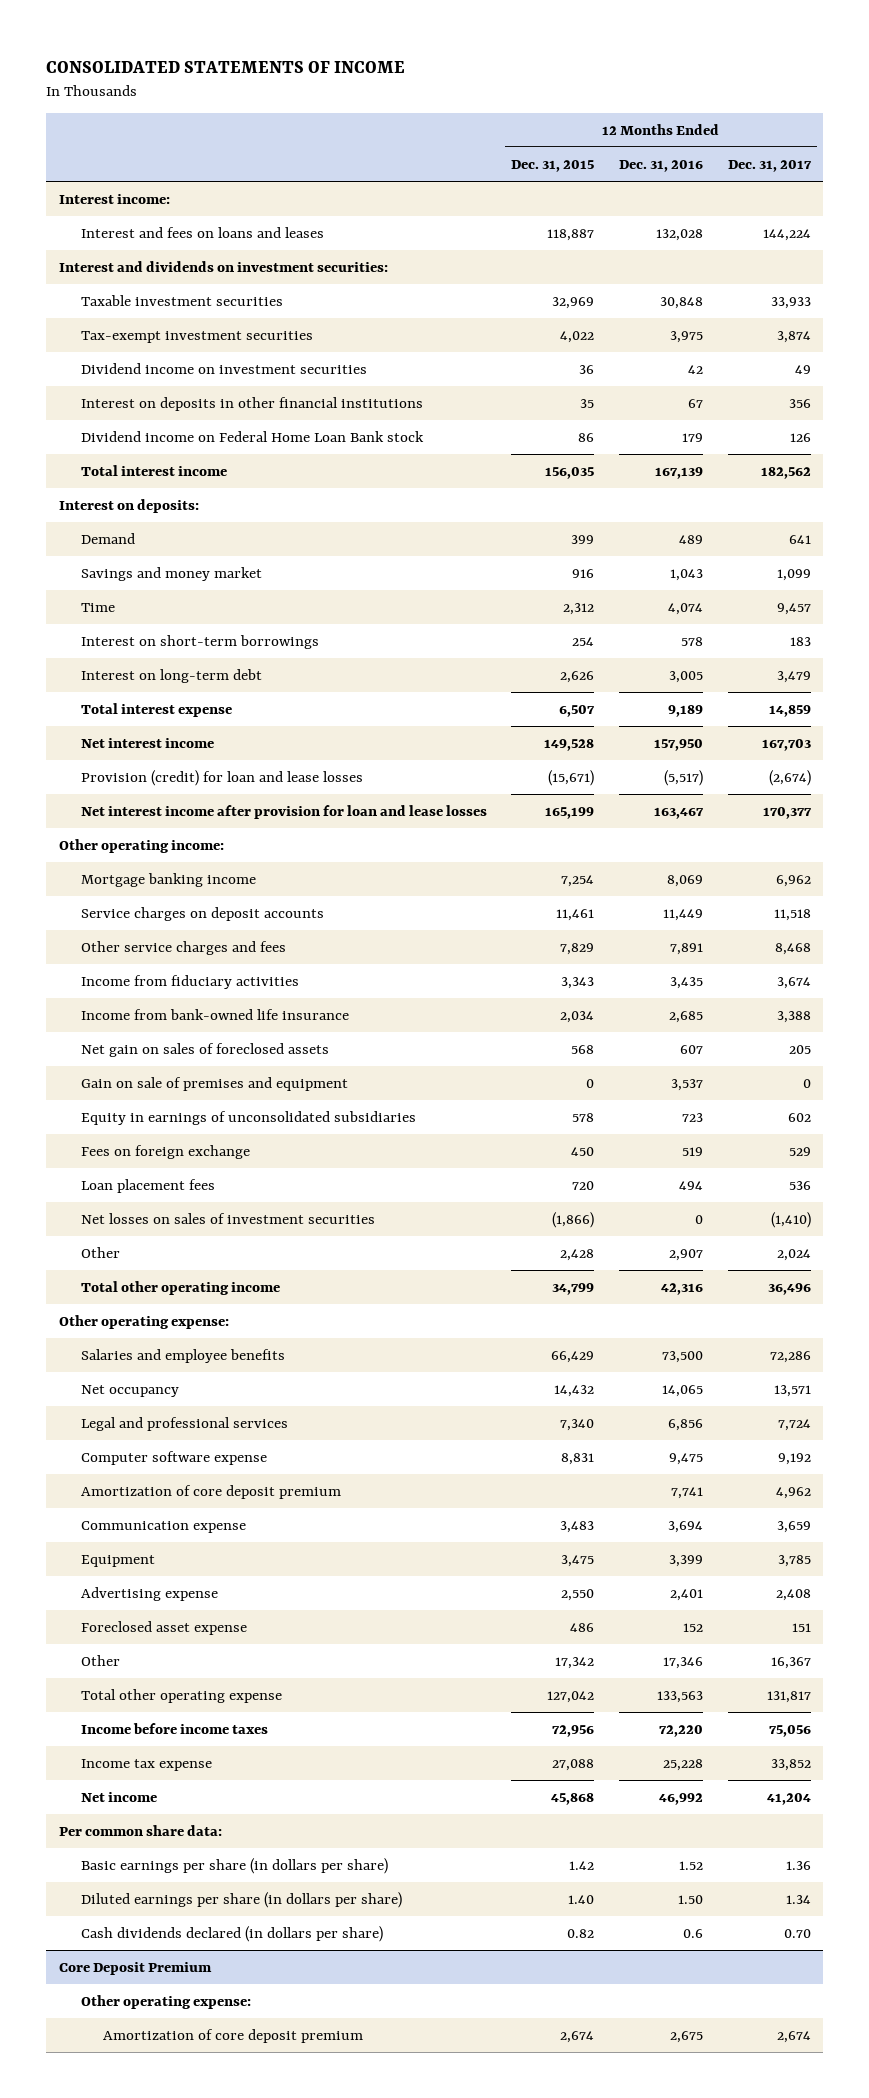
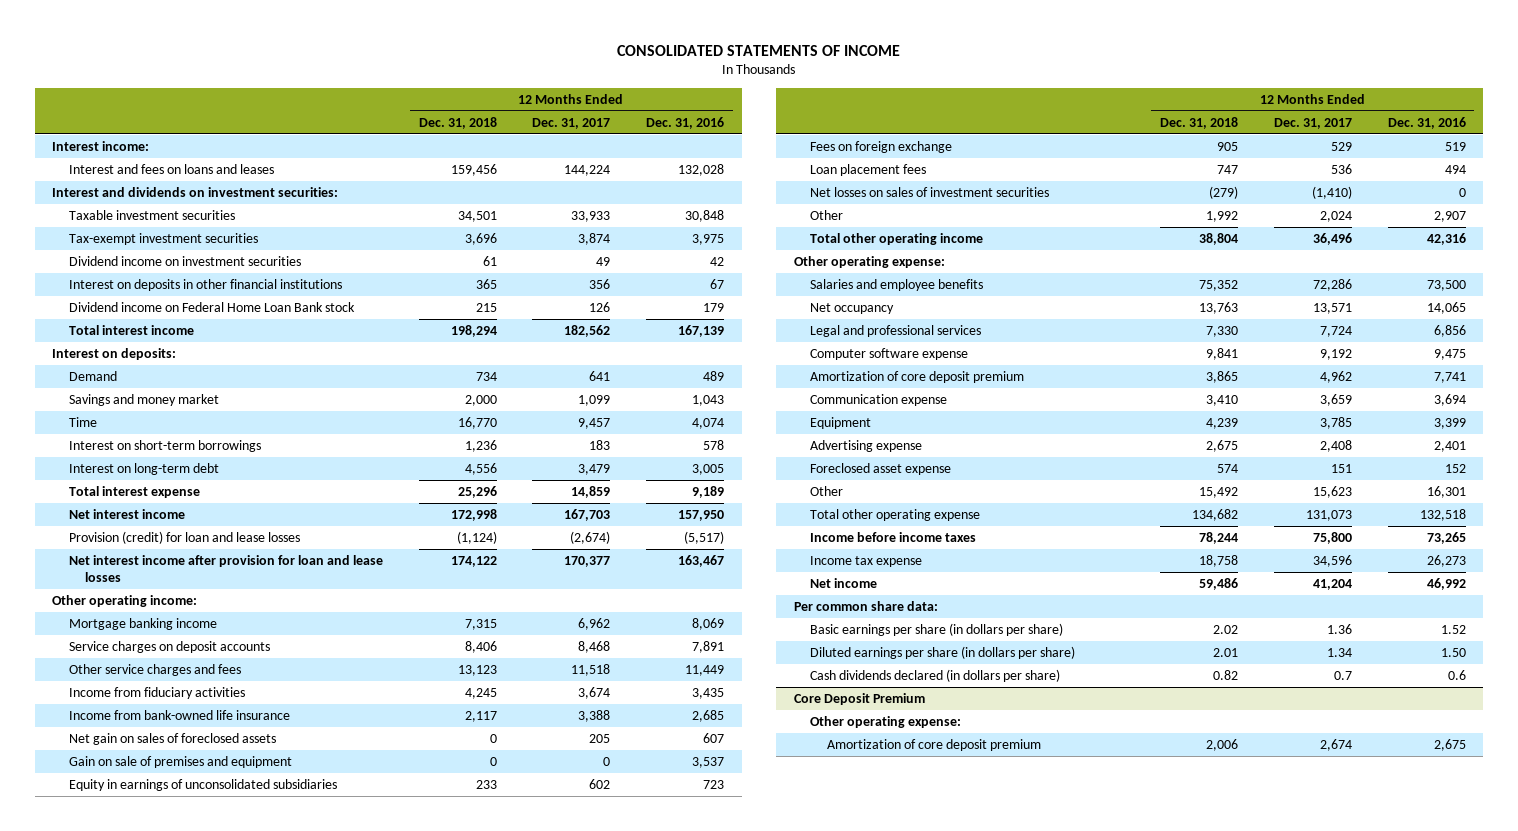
- | 12 Months Ended Dec. 31, 2015 | 12 Months Ended Dec. 31, 2016 | 12 Months Ended Dec. 31, 2017
+ | 12 Months Ended Dec. 31, 2018 | 12 Months Ended Dec. 31, 2017 | 12 Months Ended Dec. 31, 2016
- Service charges on deposit accounts | 11,461 | 11,449 | 11,518
- Other service charges and fees | 7,829 | 7,891 | 8,468
+ Service charges on deposit accounts | 8,406 | 8,468 | 7,891
+ Other service charges and fees | 13,123 | 11,518 | 11,449
- Other | 17,342 | 17,346 | 16,367
- Total other operating expense | 127,042 | 133,563 | 131,817
- Income before income taxes | 72,956 | 72,220 | 75,056
- Income tax expense | 27,088 | 25,228 | 33,852
+ Other | 15,492 | 15,623 | 16,301
+ Total other operating expense | 134,682 | 131,073 | 132,518
+ Income before income taxes | 78,244 | 75,800 | 73,265
+ Income tax expense | 18,758 | 34,596 | 26,273
- Cash dividends declared (in dollars per share) | 0.82 | 0.6 | 0.70
+ Cash dividends declared (in dollars per share) | 0.82 | 0.7 | 0.6

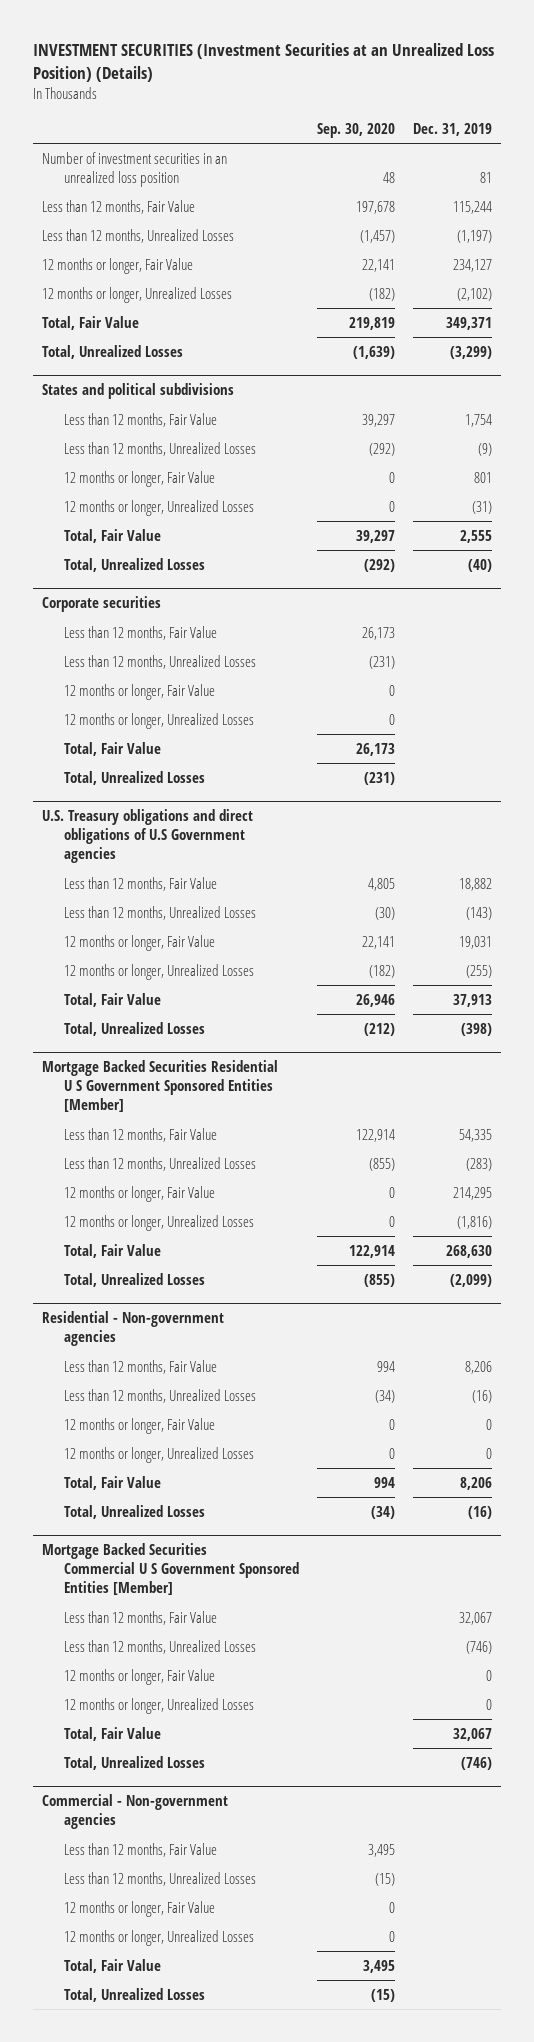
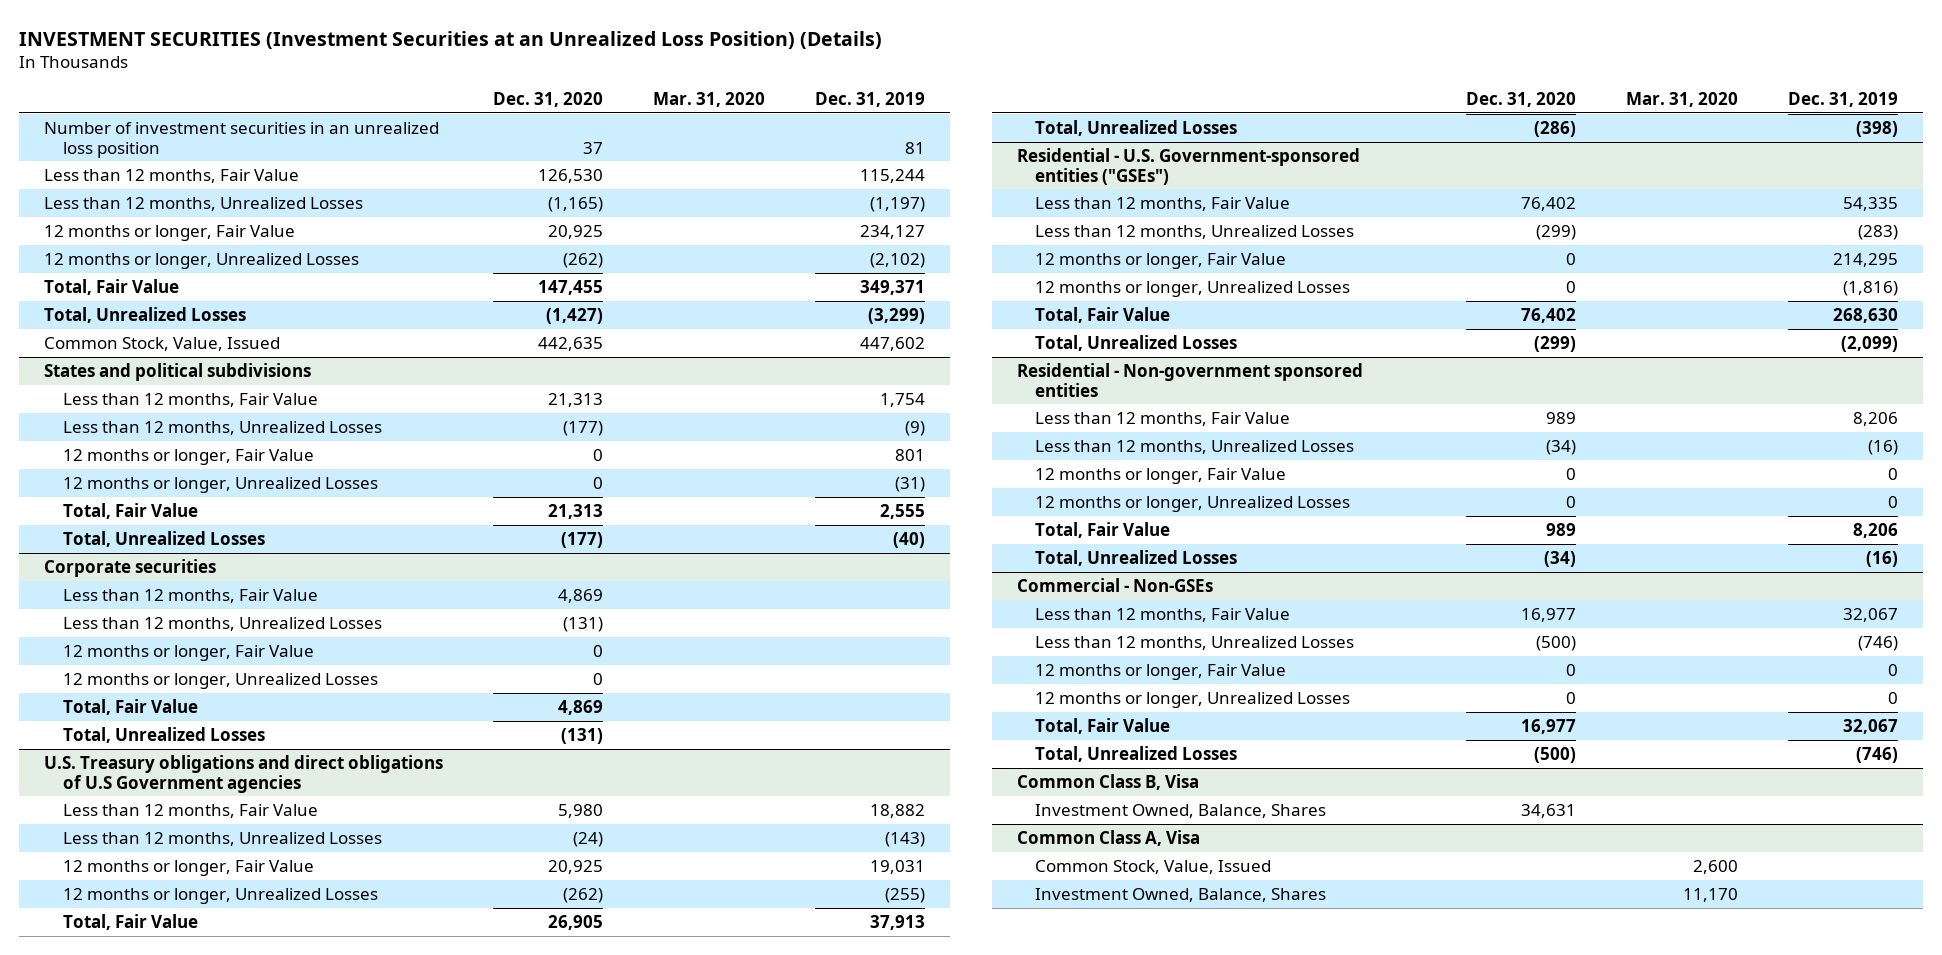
- | Sep. 30, 2020 | Dec. 31, 2019
+ | Dec. 31, 2020 | Mar. 31, 2020 | Dec. 31, 2019
+ Common Stock, Value, Issued | 442,635 | | 447,602
- Mortgage Backed Securities Residential U S Government Sponsored Entities [Member]
+ Residential - U.S. Government-sponsored entities ("GSEs")
- Residential - Non-government agencies
+ Residential - Non-government sponsored entities
- Mortgage Backed Securities Commercial U S Government Sponsored Entities [Member]
+ Commercial - Non-GSEs
- Commercial - Non-government agencies
- Less than 12 months, Fair Value | 3,495 |
- Less than 12 months, Unrealized Losses | (15) |
- 12 months or longer, Fair Value | 0 |
- 12 months or longer, Unrealized Losses | 0 |
- Total, Fair Value | 3,495 |
- Total, Unrealized Losses | (15) |
+ Common Class B, Visa
+ Investment Owned, Balance, Shares | 34,631 | |
+ Common Class A, Visa
+ Common Stock, Value, Issued | | 2,600 |
+ Investment Owned, Balance, Shares | | 11,170 |

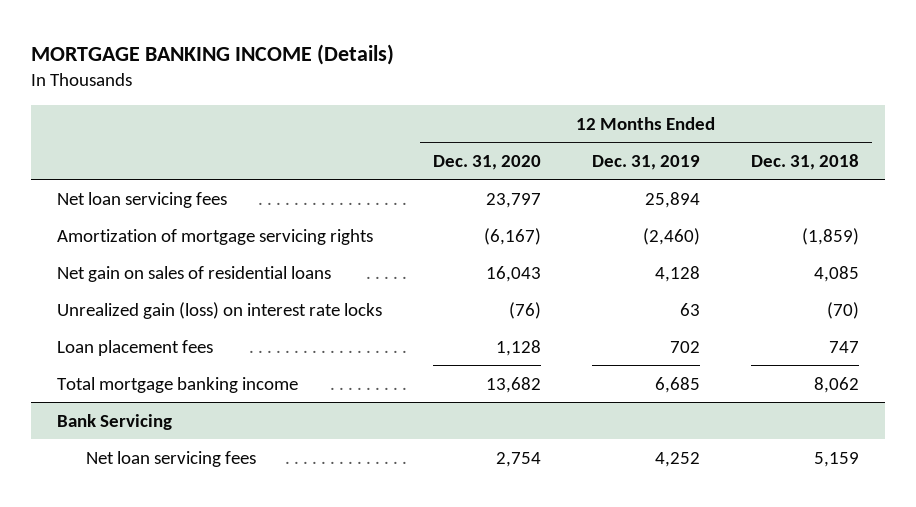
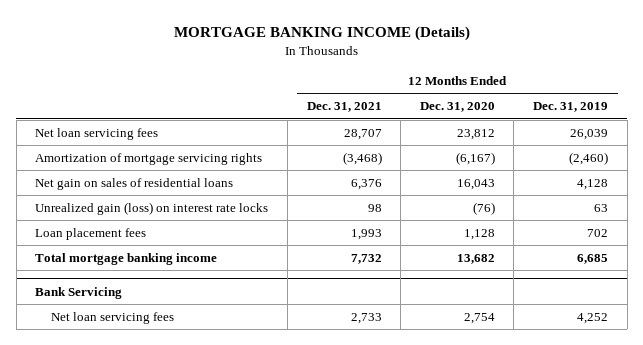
- | 12 Months Ended Dec. 31, 2020 | 12 Months Ended Dec. 31, 2019 | 12 Months Ended Dec. 31, 2018
+ | 12 Months Ended Dec. 31, 2021 | 12 Months Ended Dec. 31, 2020 | 12 Months Ended Dec. 31, 2019
- Net loan servicing fees | 23,797 | 25,894 |
+ Net loan servicing fees | 28,707 | 23,812 | 26,039

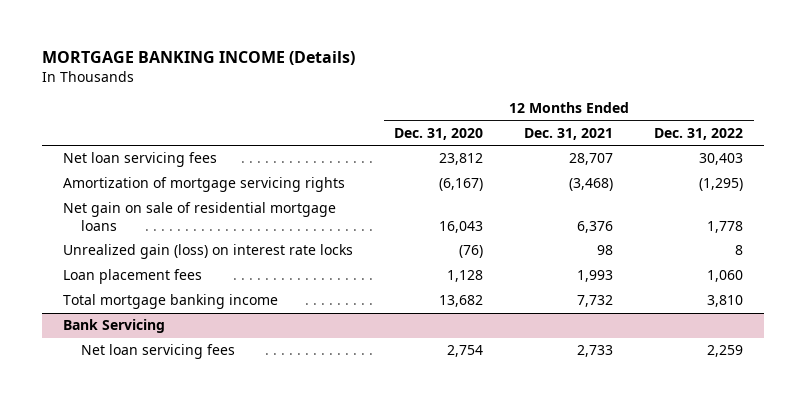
- | 12 Months Ended Dec. 31, 2021 | 12 Months Ended Dec. 31, 2020 | 12 Months Ended Dec. 31, 2019
+ | 12 Months Ended Dec. 31, 2020 | 12 Months Ended Dec. 31, 2021 | 12 Months Ended Dec. 31, 2022
- Net gain on sales of residential loans | 6,376 | 16,043 | 4,128
+ Net gain on sale of residential mortgage loans | 16,043 | 6,376 | 1,778

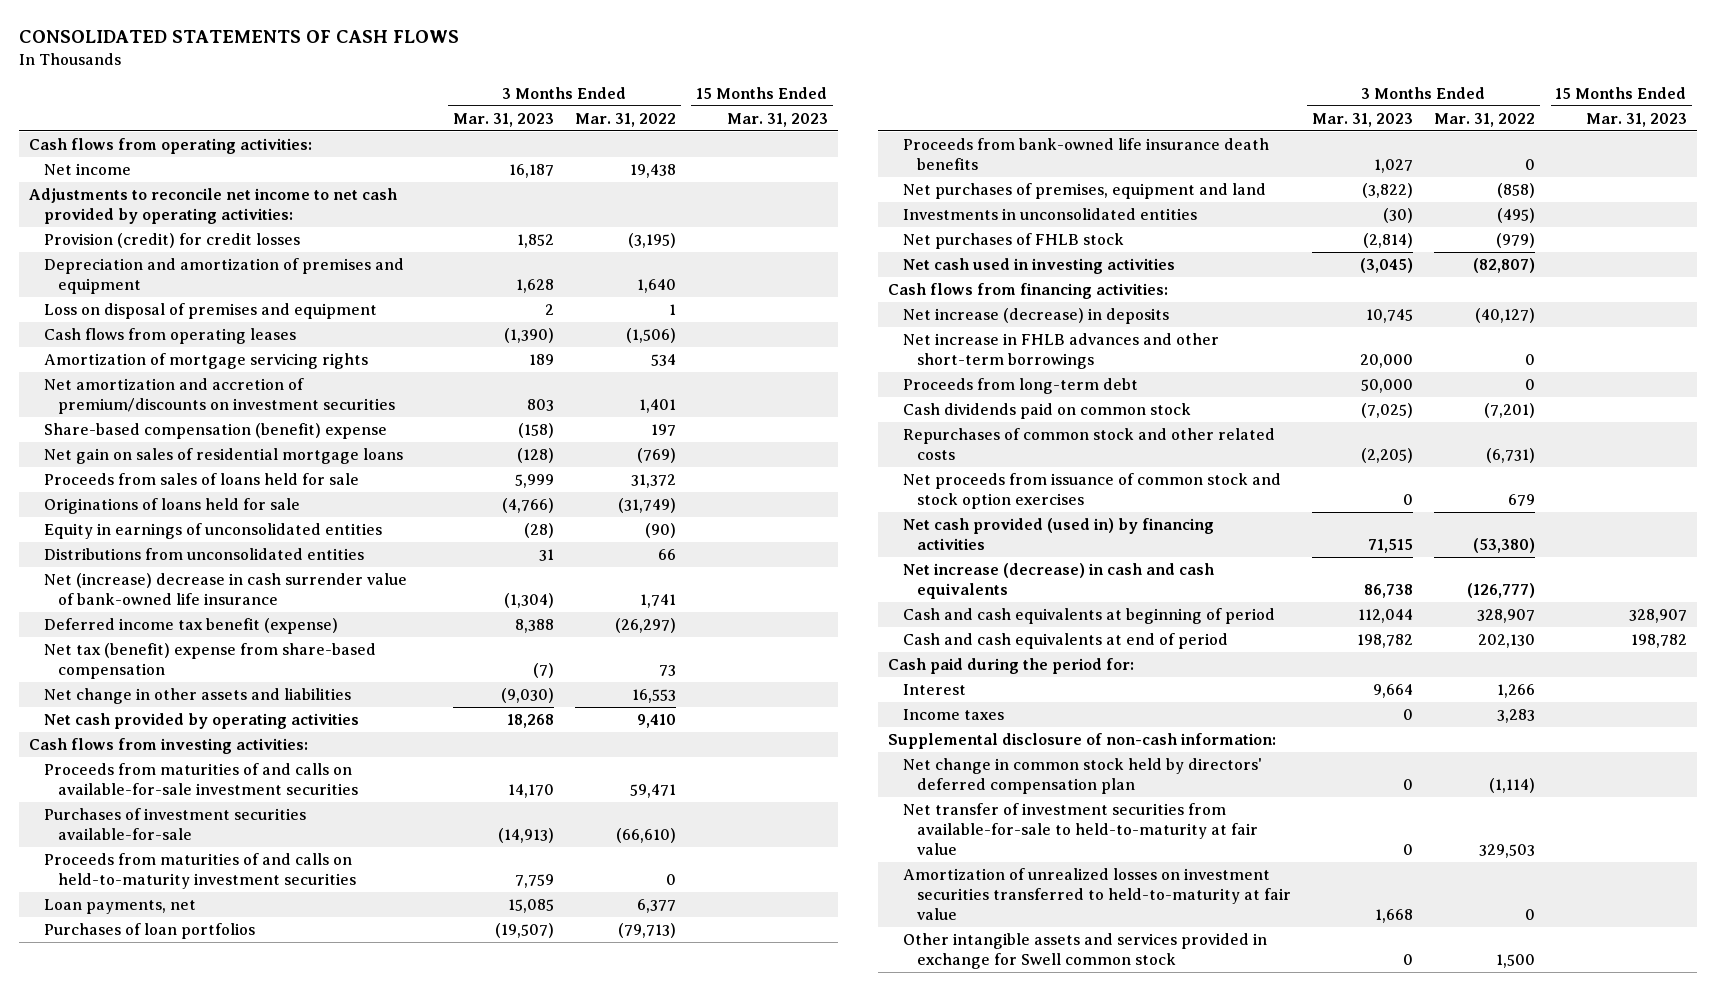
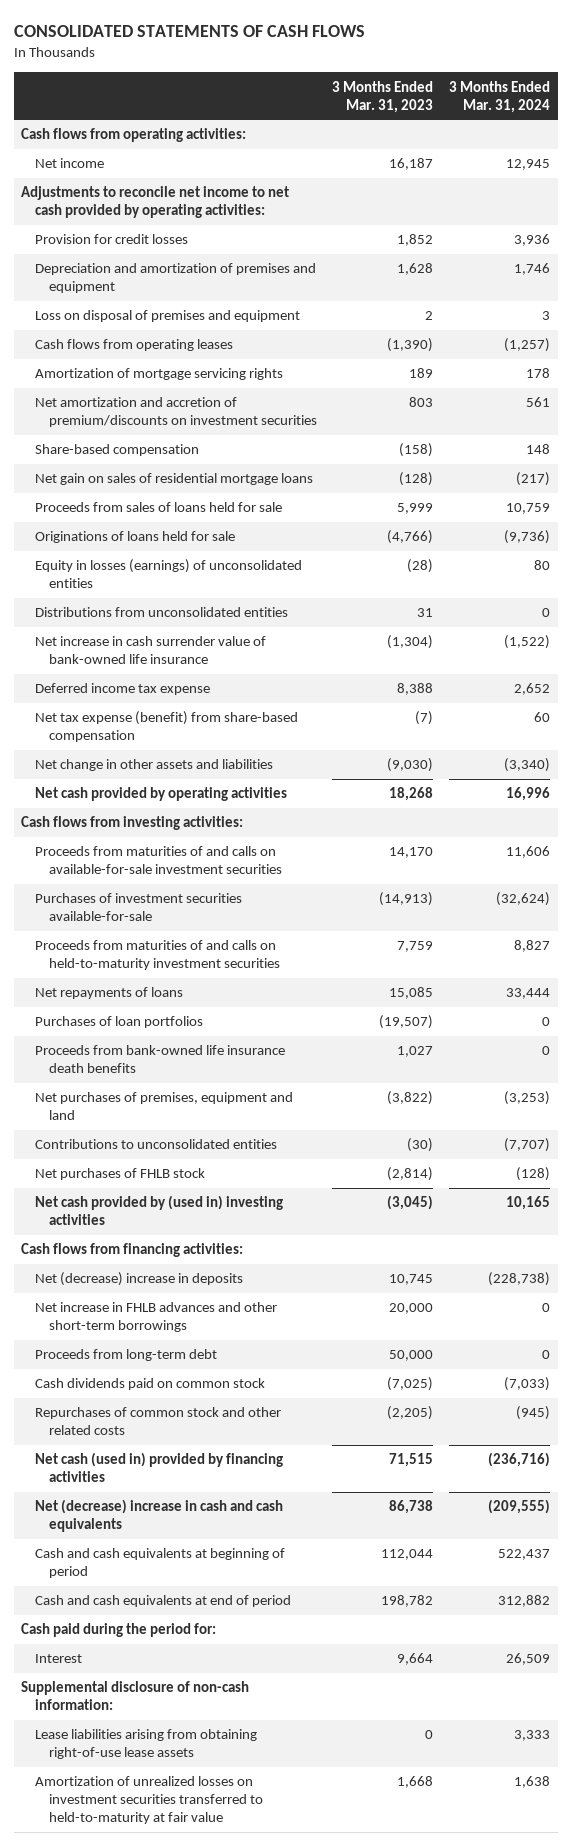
- | 3 Months Ended Mar. 31, 2023 | 3 Months Ended Mar. 31, 2022 | 15 Months Ended Mar. 31, 2023
+ | 3 Months Ended Mar. 31, 2023 | 3 Months Ended Mar. 31, 2024
- Provision (credit) for credit losses | 1,852 | (3,195) |
+ Provision for credit losses | 1,852 | 3,936
- Share-based compensation (benefit) expense | (158) | 197 |
+ Share-based compensation | (158) | 148
- Equity in earnings of unconsolidated entities | (28) | (90) |
+ Equity in losses (earnings) of unconsolidated entities | (28) | 80
- Net (increase) decrease in cash surrender value of bank-owned life insurance | (1,304) | 1,741 |
- Deferred income tax benefit (expense) | 8,388 | (26,297) |
- Net tax (benefit) expense from share-based compensation | (7) | 73 |
+ Net increase in cash surrender value of bank-owned life insurance | (1,304) | (1,522)
+ Deferred income tax expense | 8,388 | 2,652
+ Net tax expense (benefit) from share-based compensation | (7) | 60
- Loan payments, net | 15,085 | 6,377 |
+ Net repayments of loans | 15,085 | 33,444
- Investments in unconsolidated entities | (30) | (495) |
+ Contributions to unconsolidated entities | (30) | (7,707)
- Net cash used in investing activities | (3,045) | (82,807) |
+ Net cash provided by (used in) investing activities | (3,045) | 10,165
- Net increase (decrease) in deposits | 10,745 | (40,127) |
+ Net (decrease) increase in deposits | 10,745 | (228,738)
- Net proceeds from issuance of common stock and stock option exercises | 0 | 679 |
- Net cash provided (used in) by financing activities | 71,515 | (53,380) |
- Net increase (decrease) in cash and cash equivalents | 86,738 | (126,777) |
+ Net cash (used in) provided by financing activities | 71,515 | (236,716)
+ Net (decrease) increase in cash and cash equivalents | 86,738 | (209,555)
- Income taxes | 0 | 3,283 |
- Net change in common stock held by directors' deferred compensation plan | 0 | (1,114) |
- Net transfer of investment securities from available-for-sale to held-to-maturity at fair value | 0 | 329,503 |
+ Lease liabilities arising from obtaining right-of-use lease assets | 0 | 3,333
- Other intangible assets and services provided in exchange for Swell common stock | 0 | 1,500 |

